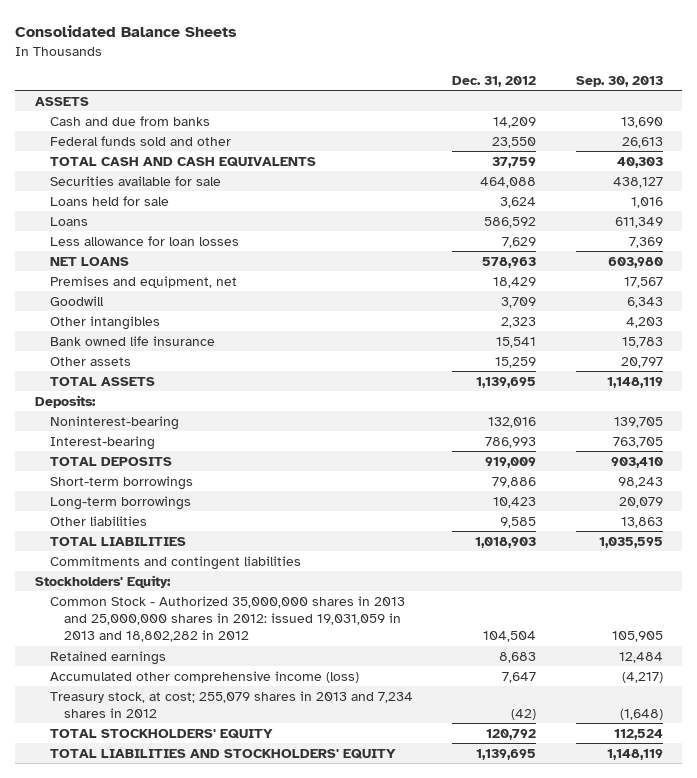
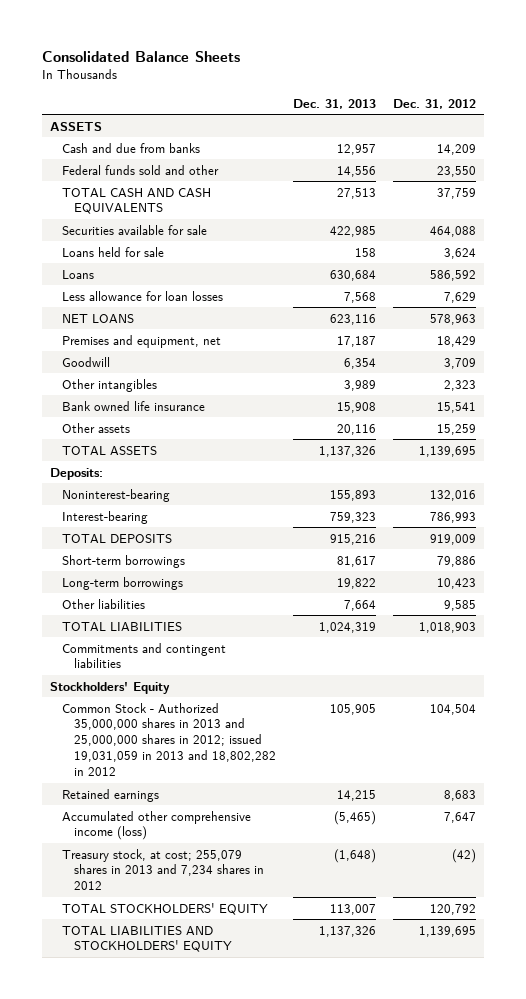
- | Dec. 31, 2012 | Sep. 30, 2013
+ | Dec. 31, 2013 | Dec. 31, 2012
- Stockholders' Equity:
- Common Stock - Authorized 35,000,000 shares in 2013 and 25,000,000 shares in 2012: issued 19,031,059 in 2013 and 18,802,282 in 2012 | 104,504 | 105,905
+ Stockholders' Equity
+ Common Stock - Authorized 35,000,000 shares in 2013 and 25,000,000 shares in 2012; issued 19,031,059 in 2013 and 18,802,282 in 2012 | 105,905 | 104,504

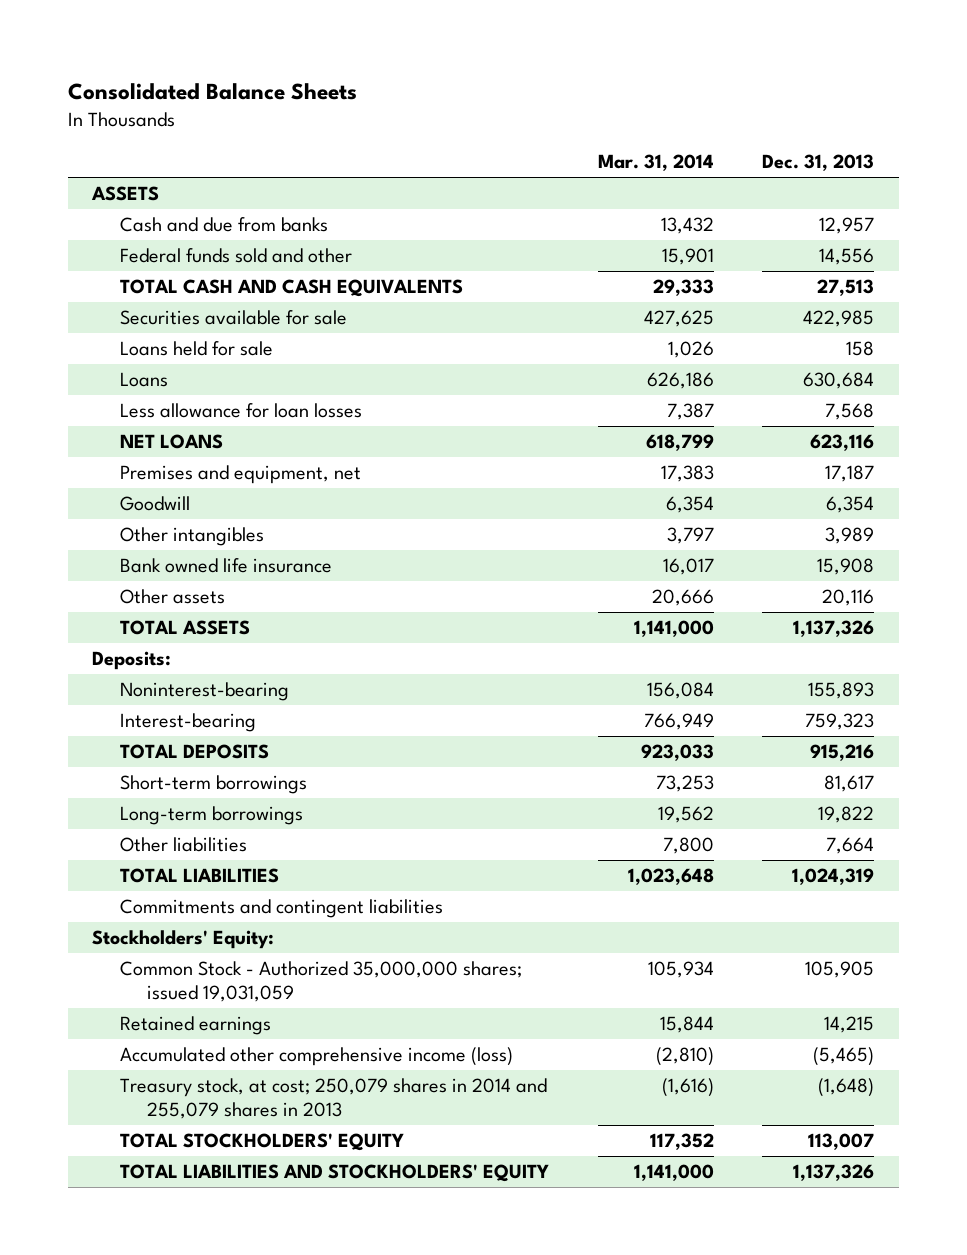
- | Dec. 31, 2013 | Dec. 31, 2012
+ | Mar. 31, 2014 | Dec. 31, 2013
- Stockholders' Equity
- Common Stock - Authorized 35,000,000 shares in 2013 and 25,000,000 shares in 2012; issued 19,031,059 in 2013 and 18,802,282 in 2012 | 105,905 | 104,504
+ Stockholders' Equity:
+ Common Stock - Authorized 35,000,000 shares; issued 19,031,059 | 105,934 | 105,905
- Treasury stock, at cost; 255,079 shares in 2013 and 7,234 shares in 2012 | (1,648) | (42)
+ Treasury stock, at cost; 250,079 shares in 2014 and 255,079 shares in 2013 | (1,616) | (1,648)

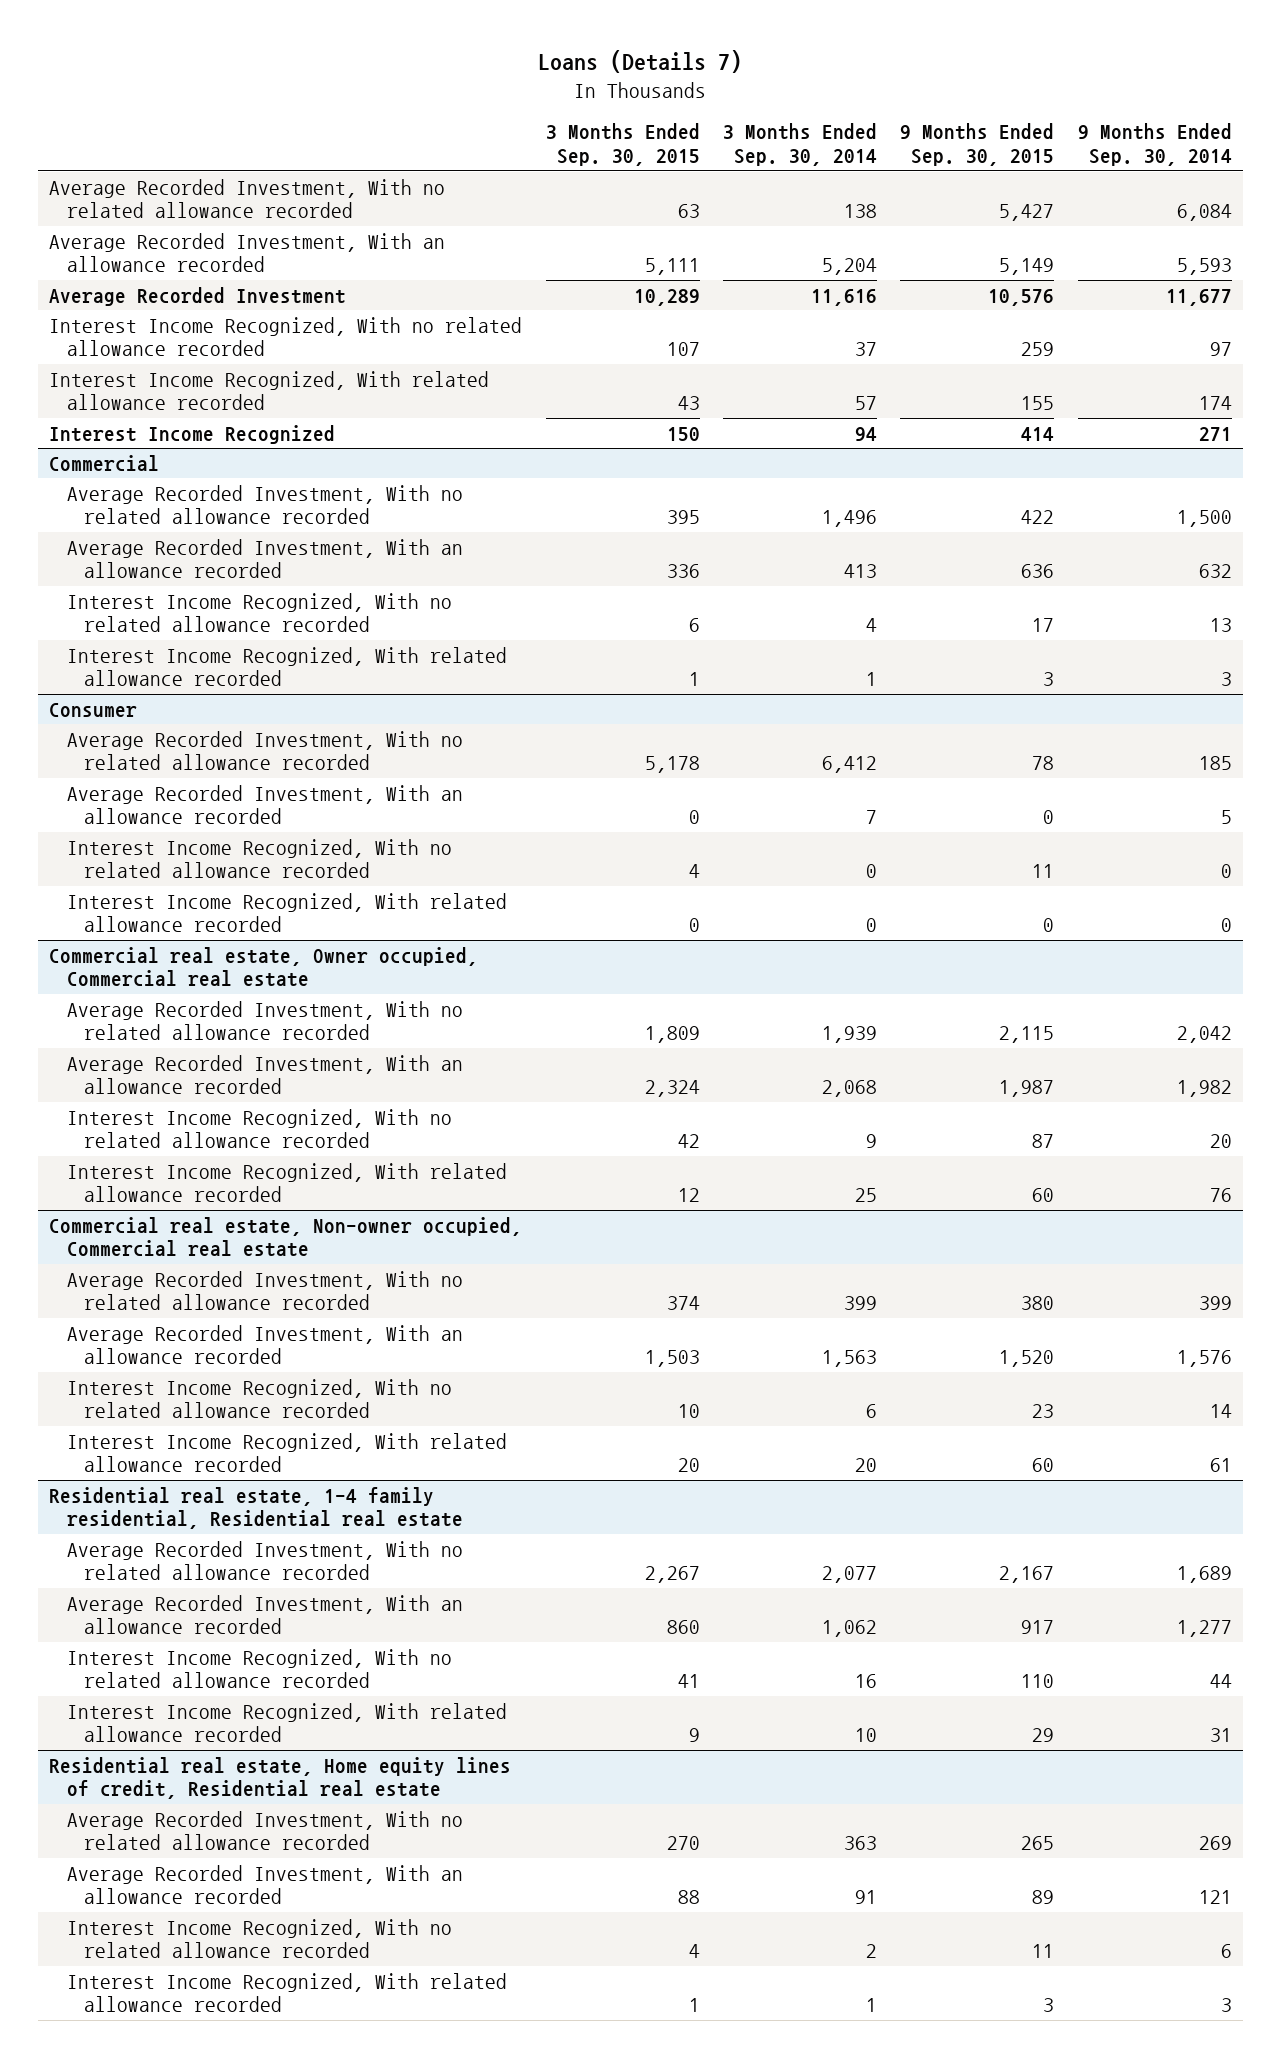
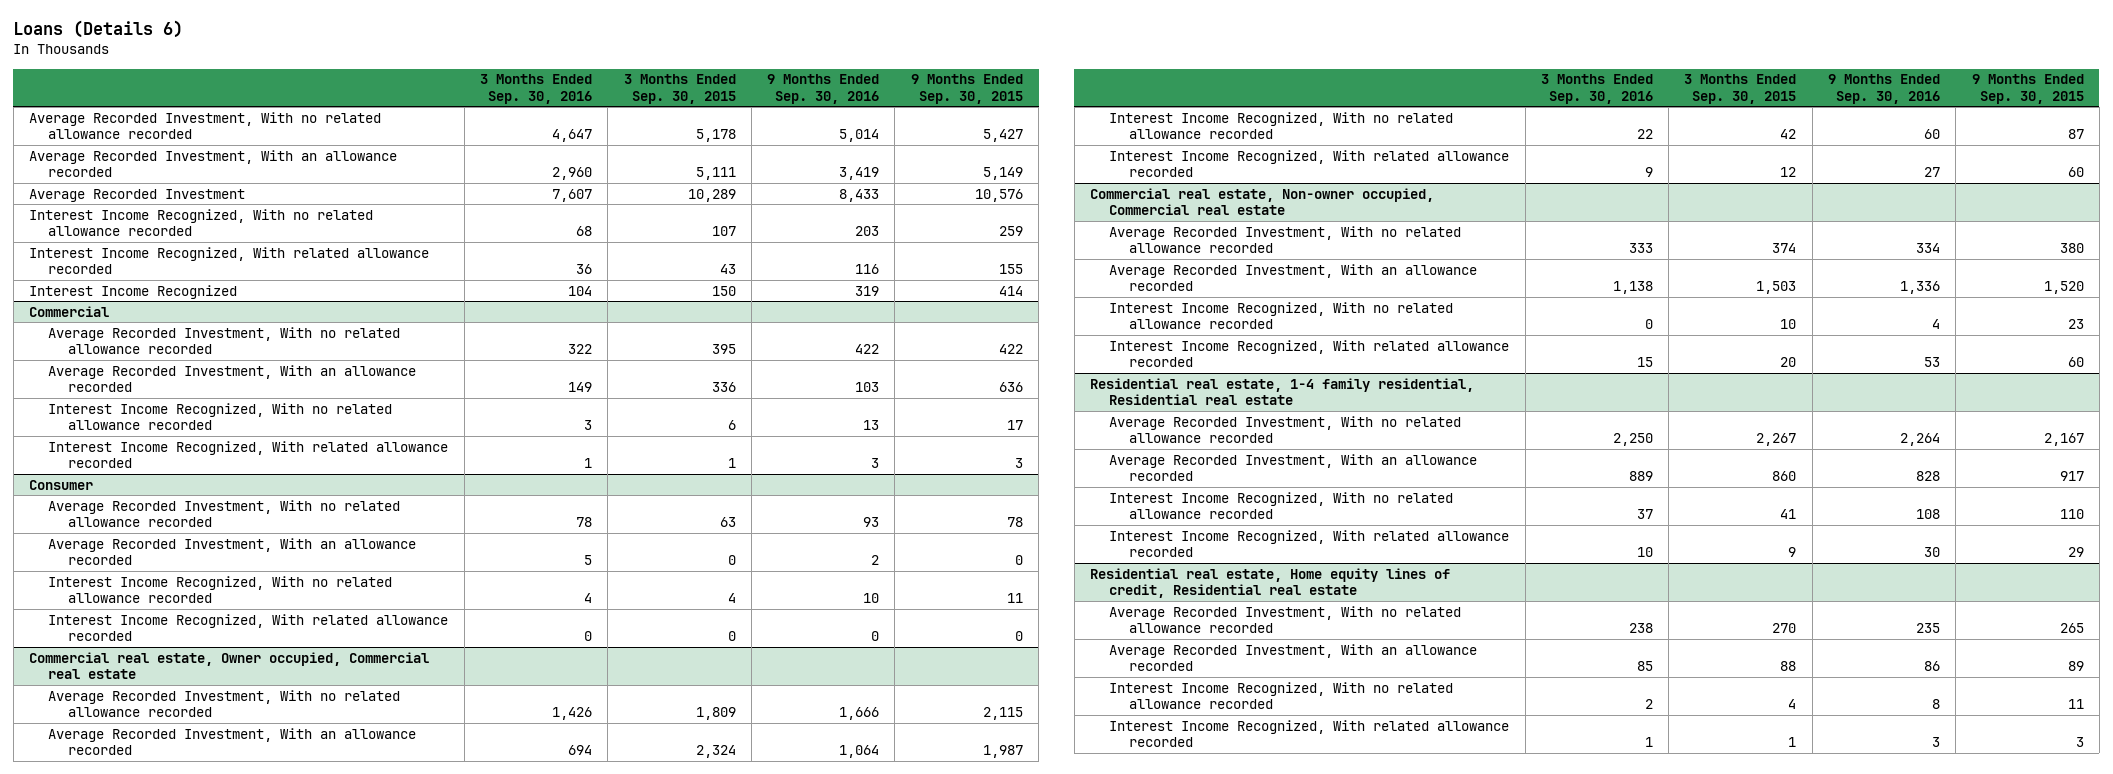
- Loans (Details 7)
+ Loans (Details 6)
- | 3 Months Ended Sep. 30, 2015 | 3 Months Ended Sep. 30, 2014 | 9 Months Ended Sep. 30, 2015 | 9 Months Ended Sep. 30, 2014
+ | 3 Months Ended Sep. 30, 2016 | 3 Months Ended Sep. 30, 2015 | 9 Months Ended Sep. 30, 2016 | 9 Months Ended Sep. 30, 2015
- Average Recorded Investment, With no related allowance recorded | 63 | 138 | 5,427 | 6,084
+ Average Recorded Investment, With no related allowance recorded | 4,647 | 5,178 | 5,014 | 5,427
@ Consumer
- Average Recorded Investment, With no related allowance recorded | 5,178 | 6,412 | 78 | 185
+ Average Recorded Investment, With no related allowance recorded | 78 | 63 | 93 | 78

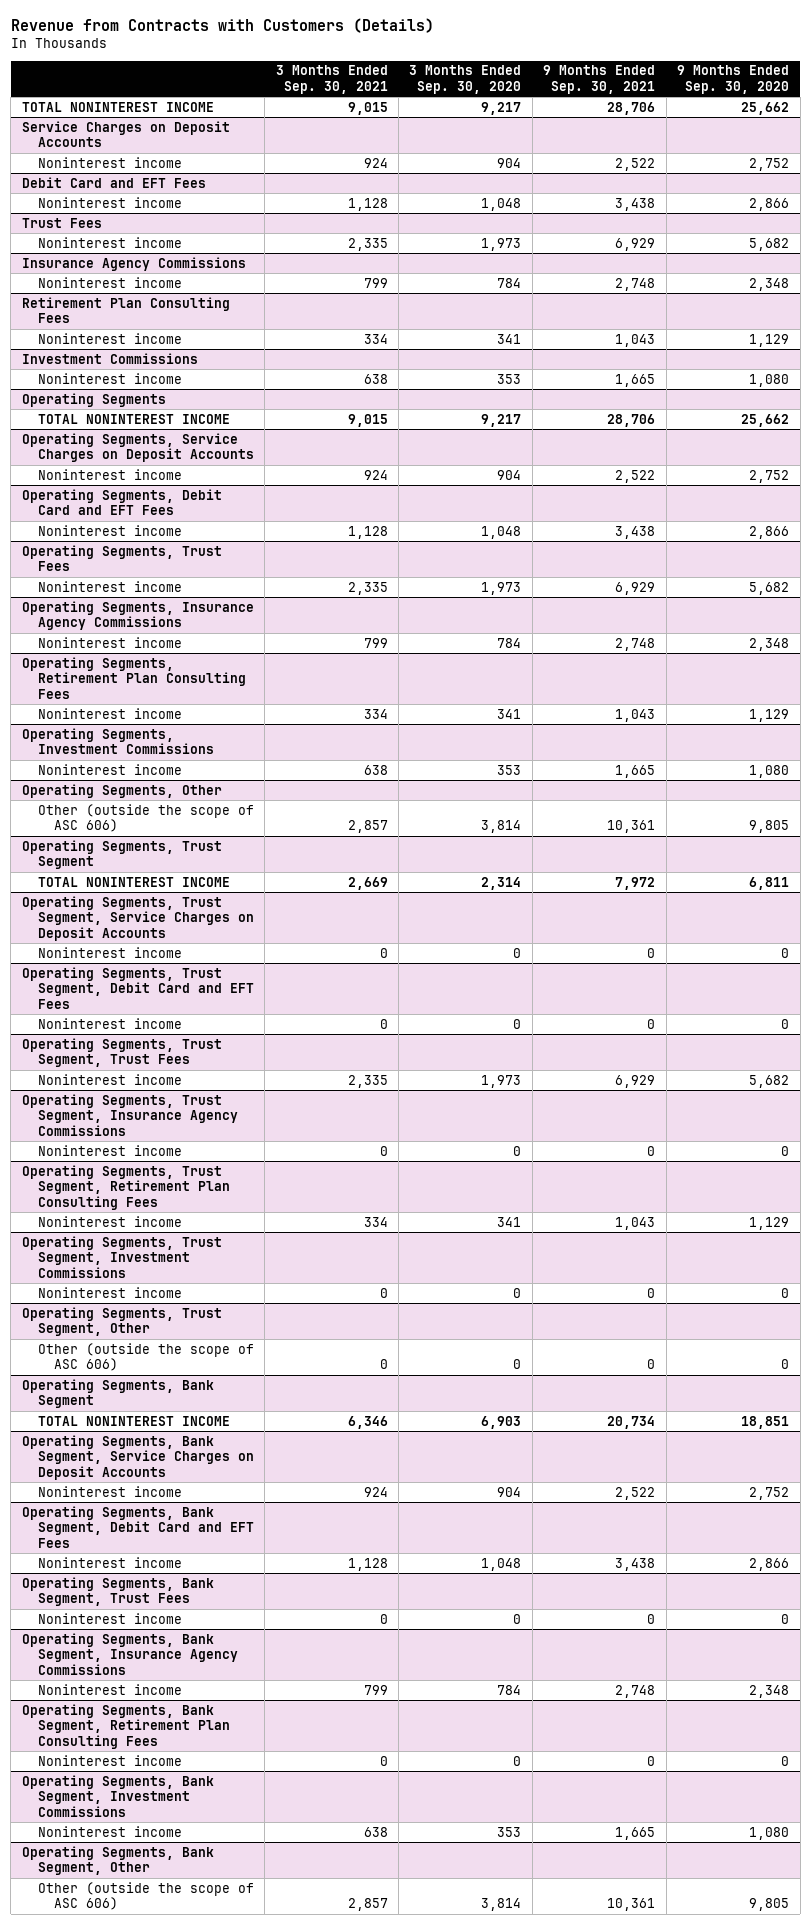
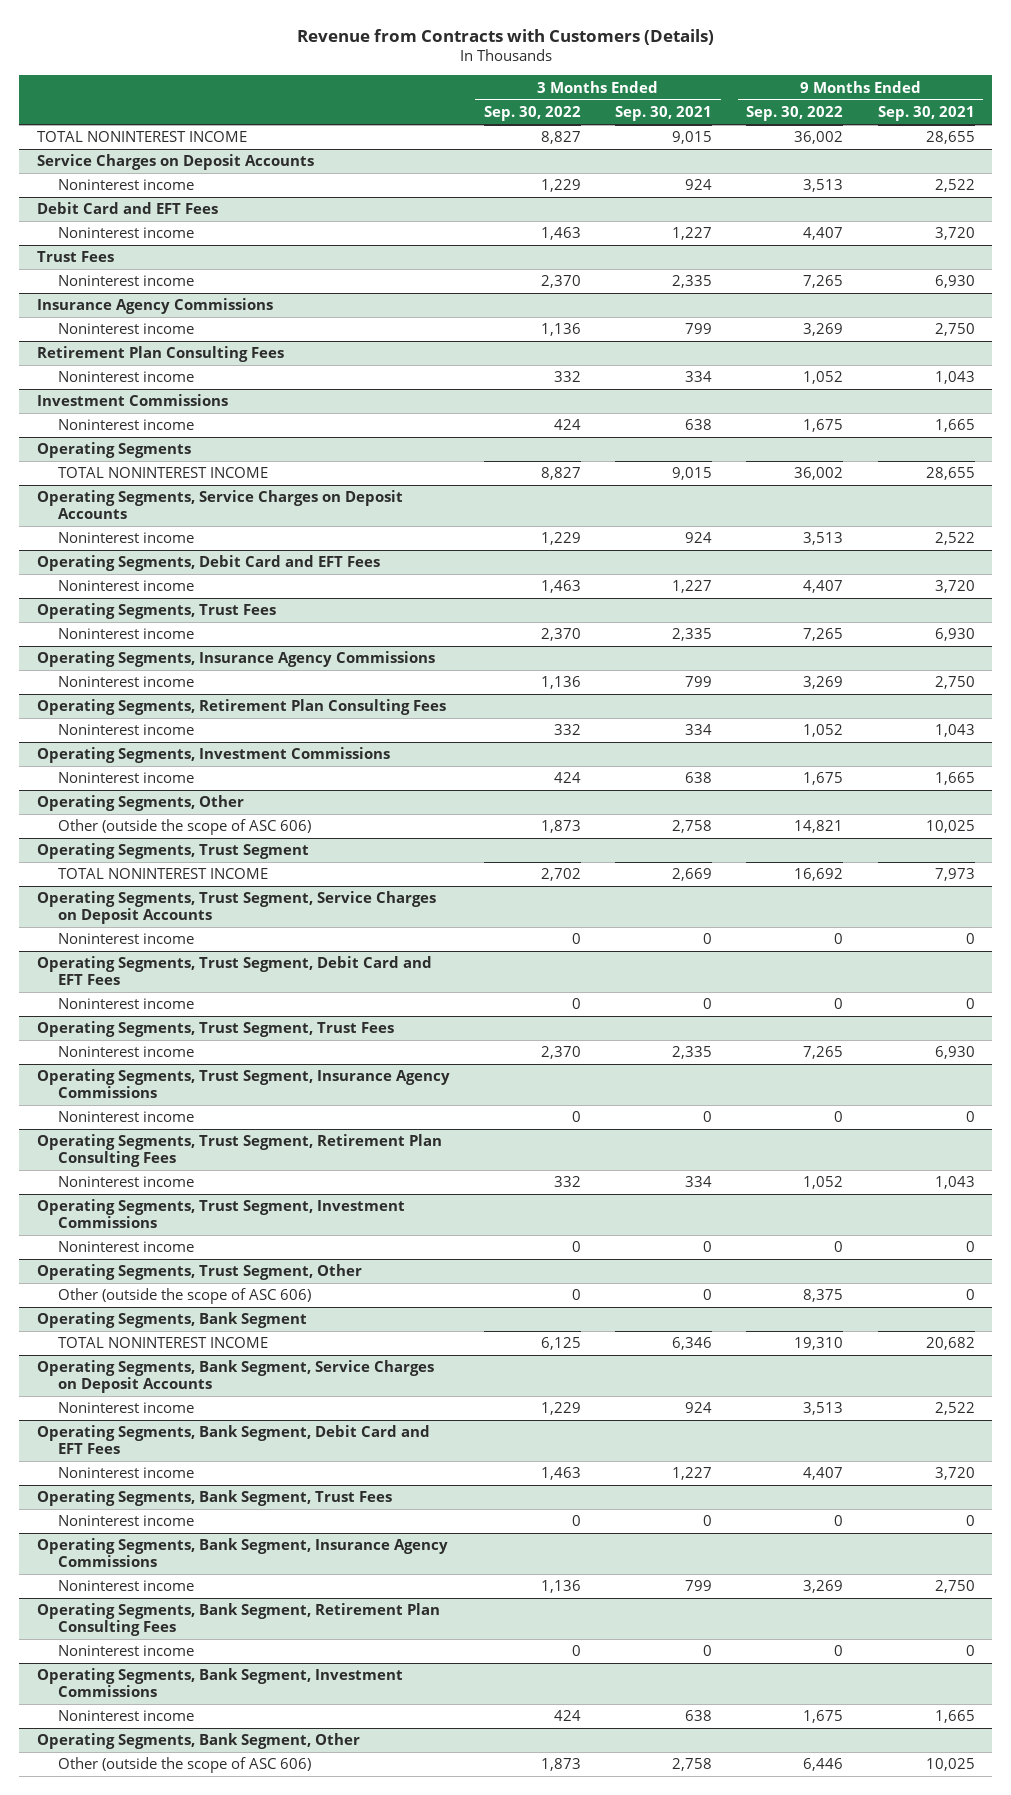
- | 3 Months Ended Sep. 30, 2021 | 3 Months Ended Sep. 30, 2020 | 9 Months Ended Sep. 30, 2021 | 9 Months Ended Sep. 30, 2020
+ | 3 Months Ended Sep. 30, 2022 | 3 Months Ended Sep. 30, 2021 | 9 Months Ended Sep. 30, 2022 | 9 Months Ended Sep. 30, 2021
- TOTAL NONINTEREST INCOME | 9,015 | 9,217 | 28,706 | 25,662
+ TOTAL NONINTEREST INCOME | 8,827 | 9,015 | 36,002 | 28,655
@ Debit Card and EFT Fees
- Noninterest income | 1,128 | 1,048 | 3,438 | 2,866
+ Noninterest income | 1,463 | 1,227 | 4,407 | 3,720
@ Trust Fees
- Noninterest income | 2,335 | 1,973 | 6,929 | 5,682
+ Noninterest income | 2,370 | 2,335 | 7,265 | 6,930
@ Insurance Agency Commissions
- Noninterest income | 799 | 784 | 2,748 | 2,348
+ Noninterest income | 1,136 | 799 | 3,269 | 2,750
@ Operating Segments
- TOTAL NONINTEREST INCOME | 9,015 | 9,217 | 28,706 | 25,662
+ TOTAL NONINTEREST INCOME | 8,827 | 9,015 | 36,002 | 28,655
@ Operating Segments, Debit Card and EFT Fees
- Noninterest income | 1,128 | 1,048 | 3,438 | 2,866
+ Noninterest income | 1,463 | 1,227 | 4,407 | 3,720
@ Operating Segments, Trust Fees
- Noninterest income | 2,335 | 1,973 | 6,929 | 5,682
+ Noninterest income | 2,370 | 2,335 | 7,265 | 6,930
@ Operating Segments, Insurance Agency Commissions
- Noninterest income | 799 | 784 | 2,748 | 2,348
+ Noninterest income | 1,136 | 799 | 3,269 | 2,750
@ Operating Segments, Other
- Other (outside the scope of ASC 606) | 2,857 | 3,814 | 10,361 | 9,805
+ Other (outside the scope of ASC 606) | 1,873 | 2,758 | 14,821 | 10,025
@ Operating Segments, Trust Segment
- TOTAL NONINTEREST INCOME | 2,669 | 2,314 | 7,972 | 6,811
+ TOTAL NONINTEREST INCOME | 2,702 | 2,669 | 16,692 | 7,973
@ Operating Segments, Trust Segment, Trust Fees
- Noninterest income | 2,335 | 1,973 | 6,929 | 5,682
+ Noninterest income | 2,370 | 2,335 | 7,265 | 6,930
@ Operating Segments, Bank Segment
- TOTAL NONINTEREST INCOME | 6,346 | 6,903 | 20,734 | 18,851
+ TOTAL NONINTEREST INCOME | 6,125 | 6,346 | 19,310 | 20,682
@ Operating Segments, Bank Segment, Debit Card and EFT Fees
- Noninterest income | 1,128 | 1,048 | 3,438 | 2,866
+ Noninterest income | 1,463 | 1,227 | 4,407 | 3,720
@ Operating Segments, Bank Segment, Insurance Agency Commissions
- Noninterest income | 799 | 784 | 2,748 | 2,348
+ Noninterest income | 1,136 | 799 | 3,269 | 2,750
@ Operating Segments, Bank Segment, Other
- Other (outside the scope of ASC 606) | 2,857 | 3,814 | 10,361 | 9,805
+ Other (outside the scope of ASC 606) | 1,873 | 2,758 | 6,446 | 10,025

